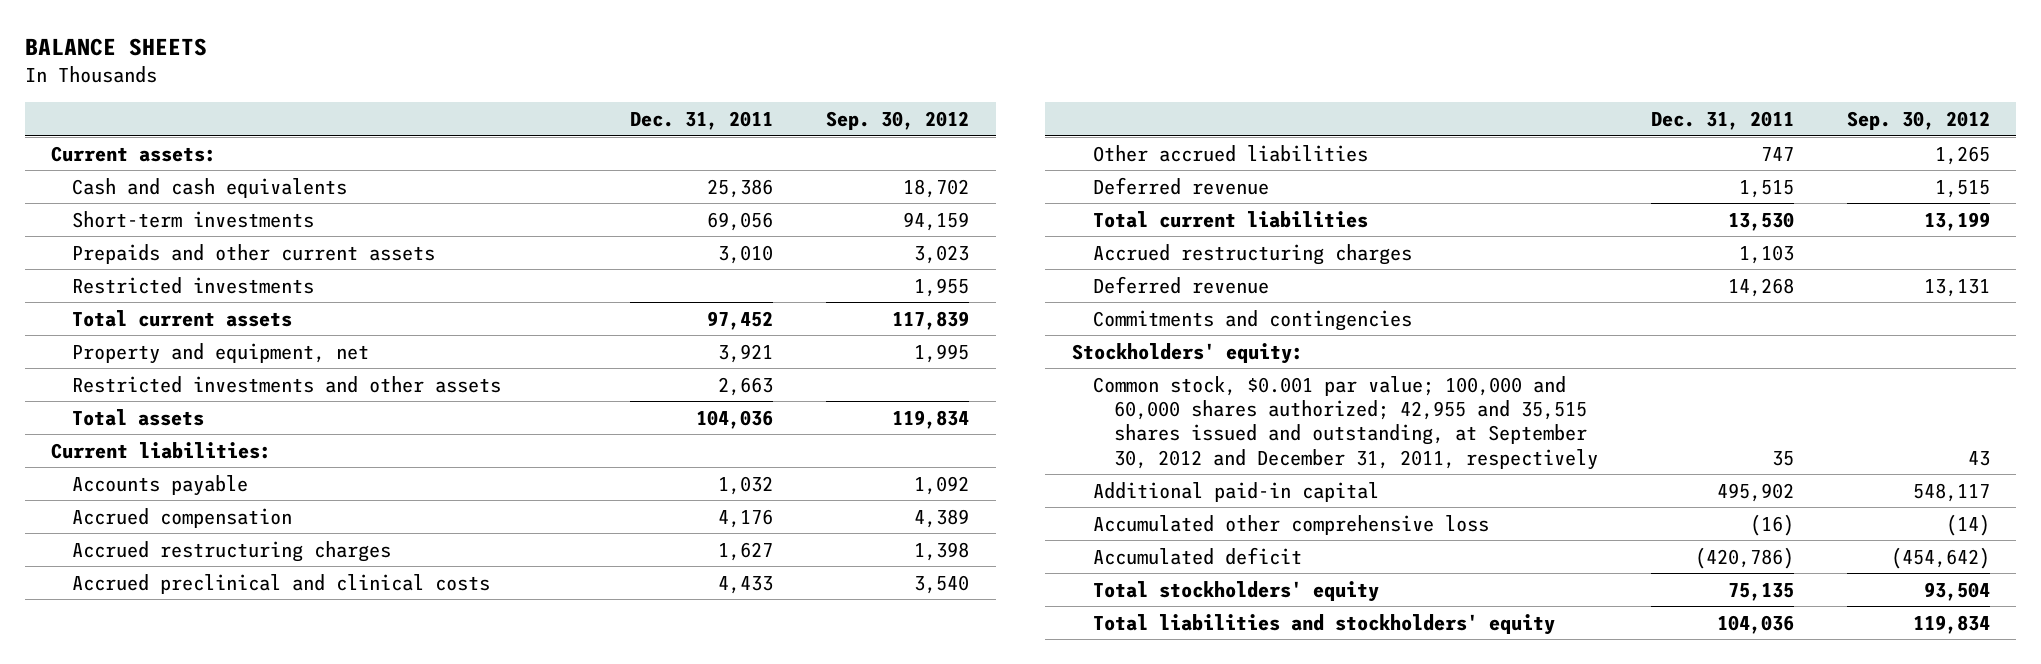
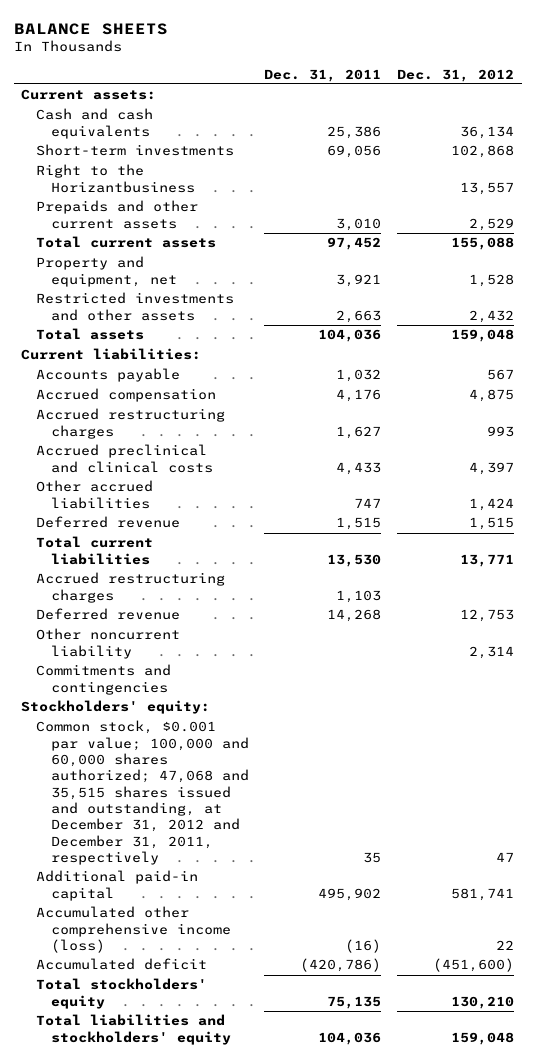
- | Dec. 31, 2011 | Sep. 30, 2012
+ | Dec. 31, 2011 | Dec. 31, 2012
+ Right to the Horizantbusiness | | 13,557
- Restricted investments | | 1,955
+ Other noncurrent liability | | 2,314
- Common stock, $0.001 par value; 100,000 and 60,000 shares authorized; 42,955 and 35,515 shares issued and outstanding, at September 30, 2012 and December 31, 2011, respectively | 35 | 43
+ Common stock, $0.001 par value; 100,000 and 60,000 shares authorized; 47,068 and 35,515 shares issued and outstanding, at December 31, 2012 and December 31, 2011, respectively | 35 | 47
- Accumulated other comprehensive loss | (16) | (14)
+ Accumulated other comprehensive income (loss) | (16) | 22

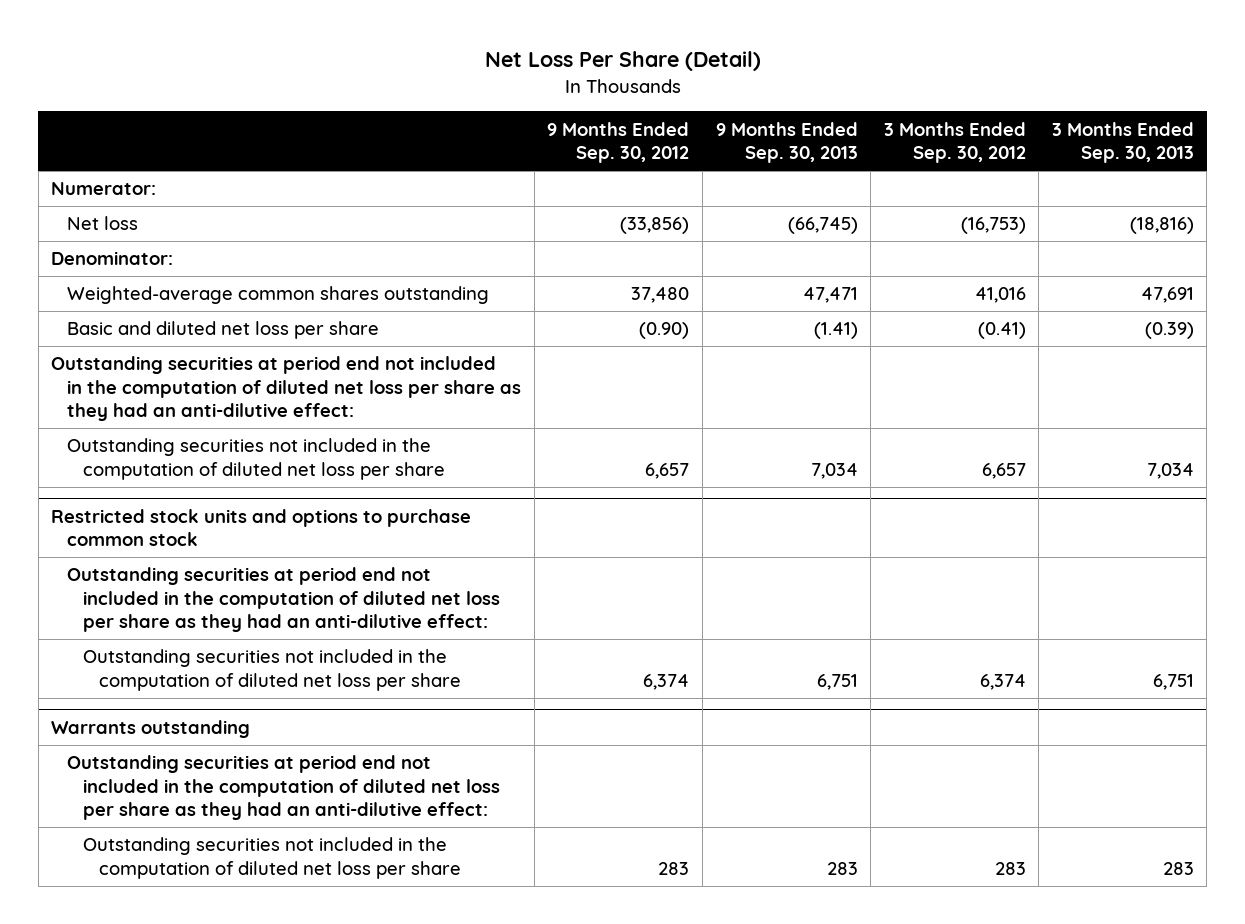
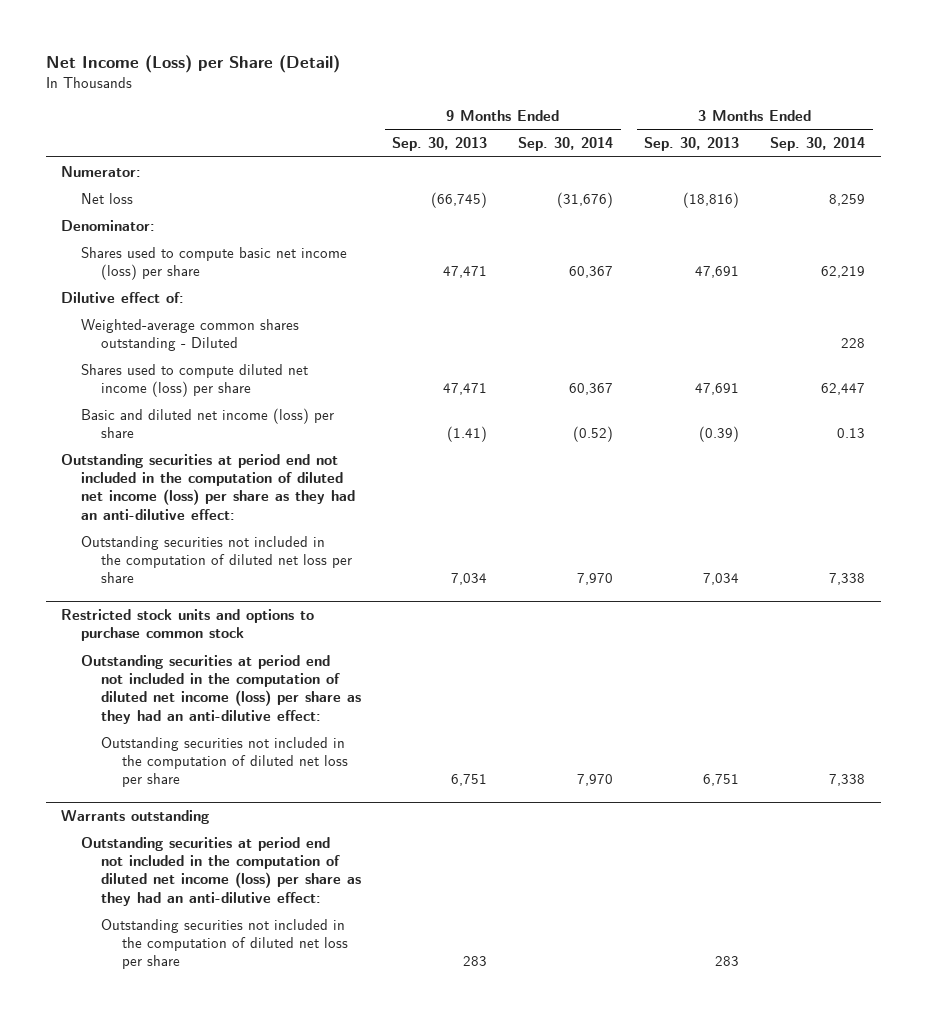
- Net Loss Per Share (Detail)
+ Net Income (Loss) per Share (Detail)
- | 9 Months Ended Sep. 30, 2012 | 9 Months Ended Sep. 30, 2013 | 3 Months Ended Sep. 30, 2012 | 3 Months Ended Sep. 30, 2013
+ | 9 Months Ended Sep. 30, 2013 | 9 Months Ended Sep. 30, 2014 | 3 Months Ended Sep. 30, 2013 | 3 Months Ended Sep. 30, 2014
- Weighted-average common shares outstanding | 37,480 | 47,471 | 41,016 | 47,691
- Basic and diluted net loss per share | (0.90) | (1.41) | (0.41) | (0.39)
- Outstanding securities at period end not included in the computation of diluted net loss per share as they had an anti-dilutive effect:
+ Shares used to compute basic net income (loss) per share | 47,471 | 60,367 | 47,691 | 62,219
+ Dilutive effect of:
+ Weighted-average common shares outstanding - Diluted | | | | 228
+ Shares used to compute diluted net income (loss) per share | 47,471 | 60,367 | 47,691 | 62,447
+ Basic and diluted net income (loss) per share | (1.41) | (0.52) | (0.39) | 0.13
+ Outstanding securities at period end not included in the computation of diluted net income (loss) per share as they had an anti-dilutive effect:
@ Restricted stock units and options to purchase common stock
- Outstanding securities at period end not included in the computation of diluted net loss per share as they had an anti-dilutive effect:
+ Outstanding securities at period end not included in the computation of diluted net income (loss) per share as they had an anti-dilutive effect:
@ Warrants outstanding
- Outstanding securities at period end not included in the computation of diluted net loss per share as they had an anti-dilutive effect:
+ Outstanding securities at period end not included in the computation of diluted net income (loss) per share as they had an anti-dilutive effect:

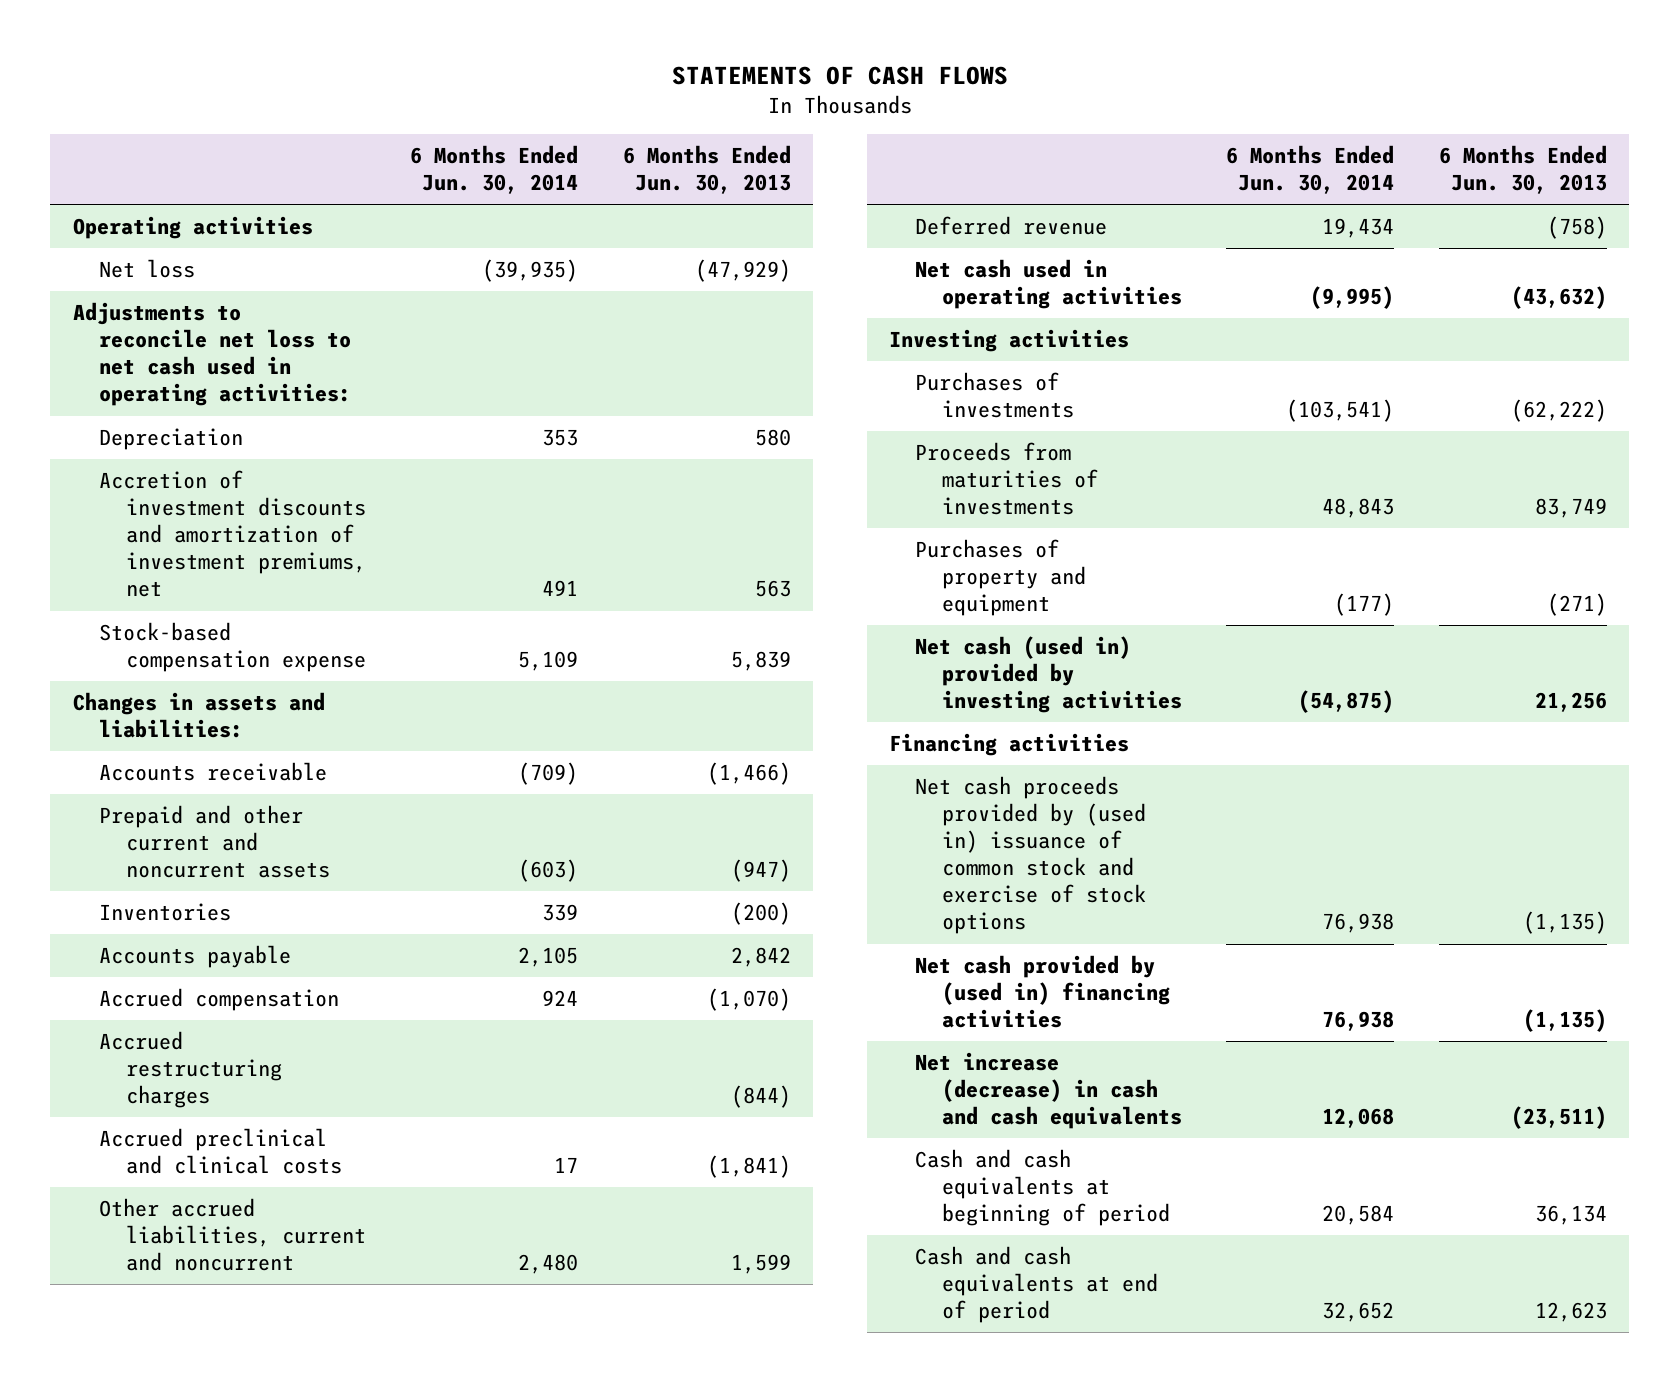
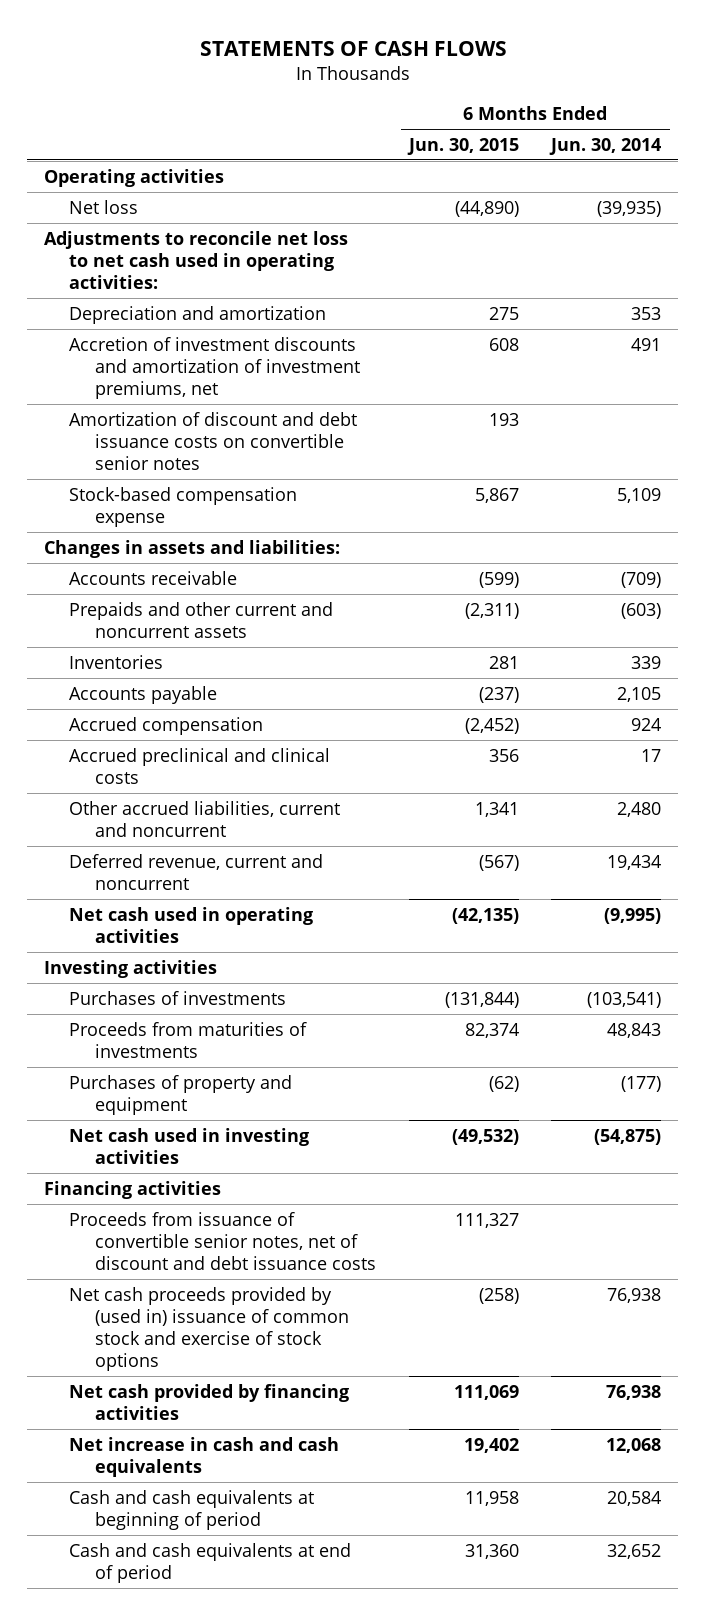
- | 6 Months Ended Jun. 30, 2014 | 6 Months Ended Jun. 30, 2013
+ | 6 Months Ended Jun. 30, 2015 | 6 Months Ended Jun. 30, 2014
- Depreciation | 353 | 580
+ Depreciation and amortization | 275 | 353
+ Amortization of discount and debt issuance costs on convertible senior notes | 193 |
- Prepaid and other current and noncurrent assets | (603) | (947)
+ Prepaids and other current and noncurrent assets | (2,311) | (603)
- Accrued restructuring charges | | (844)
- Deferred revenue | 19,434 | (758)
+ Deferred revenue, current and noncurrent | (567) | 19,434
- Net cash (used in) provided by investing activities | (54,875) | 21,256
+ Net cash used in investing activities | (49,532) | (54,875)
+ Proceeds from issuance of convertible senior notes, net of discount and debt issuance costs | 111,327 |
- Net cash provided by (used in) financing activities | 76,938 | (1,135)
- Net increase (decrease) in cash and cash equivalents | 12,068 | (23,511)
+ Net cash provided by financing activities | 111,069 | 76,938
+ Net increase in cash and cash equivalents | 19,402 | 12,068

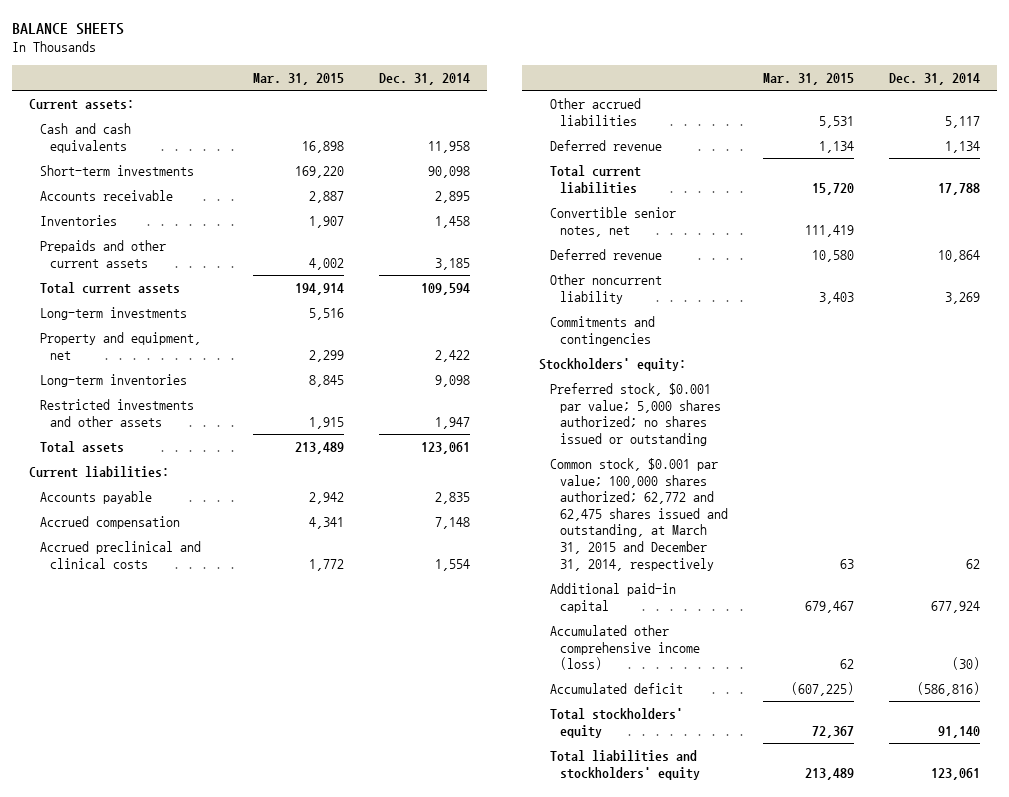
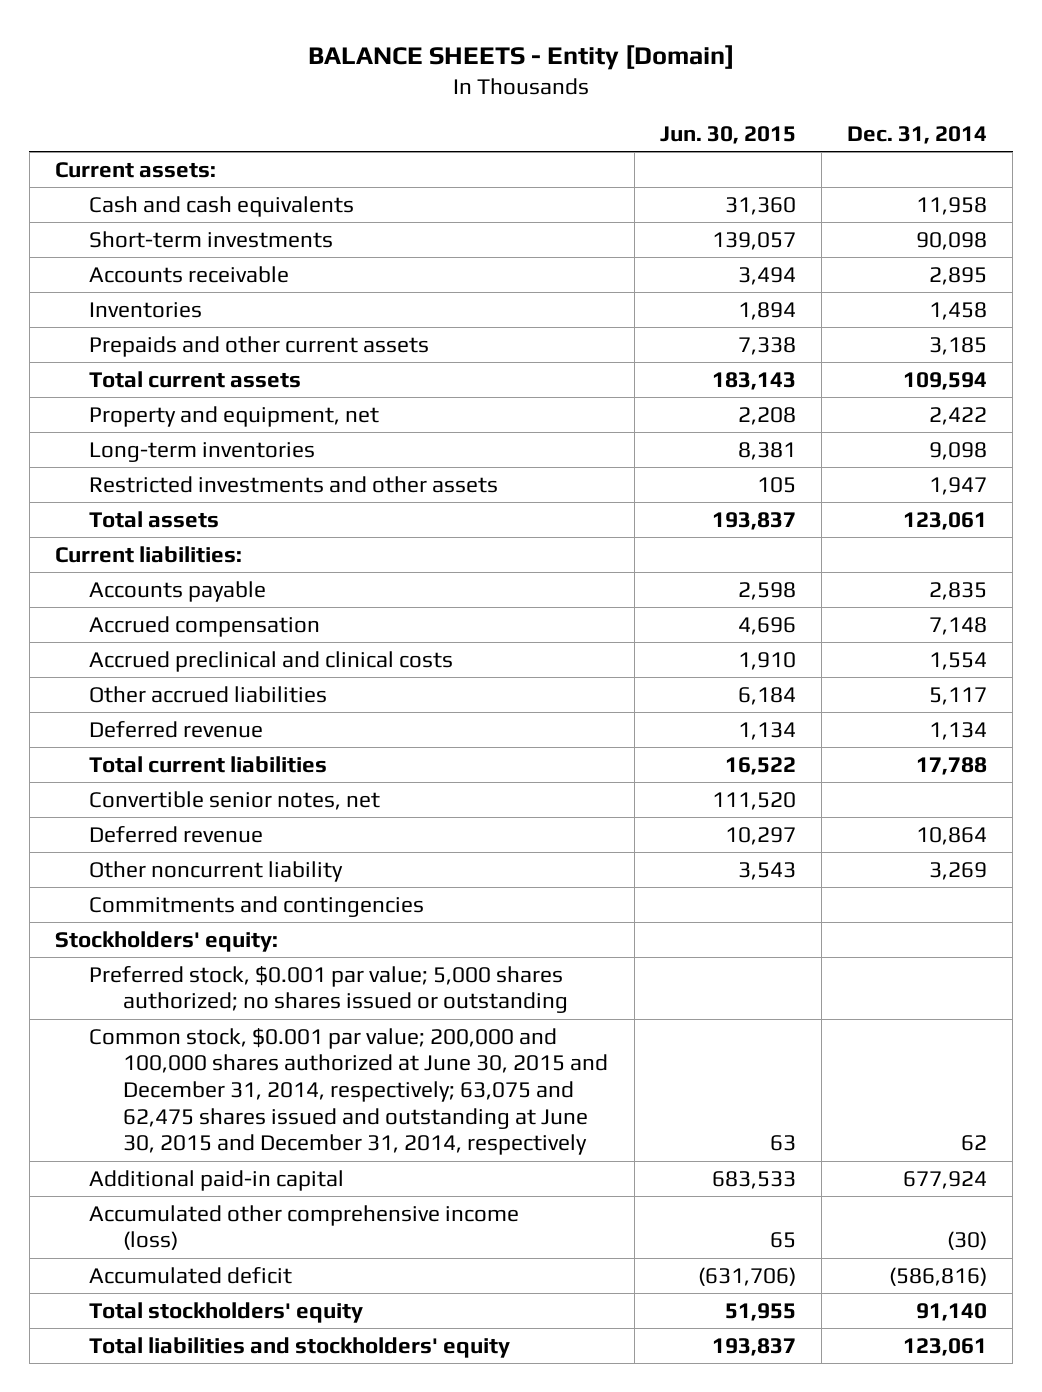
- BALANCE SHEETS
+ BALANCE SHEETS - Entity [Domain]
- | Mar. 31, 2015 | Dec. 31, 2014
+ | Jun. 30, 2015 | Dec. 31, 2014
- Long-term investments | 5,516 |
- Common stock, $0.001 par value; 100,000 shares authorized; 62,772 and 62,475 shares issued and outstanding, at March 31, 2015 and December 31, 2014, respectively | 63 | 62
+ Common stock, $0.001 par value; 200,000 and 100,000 shares authorized at June 30, 2015 and December 31, 2014, respectively; 63,075 and 62,475 shares issued and outstanding at June 30, 2015 and December 31, 2014, respectively | 63 | 62

